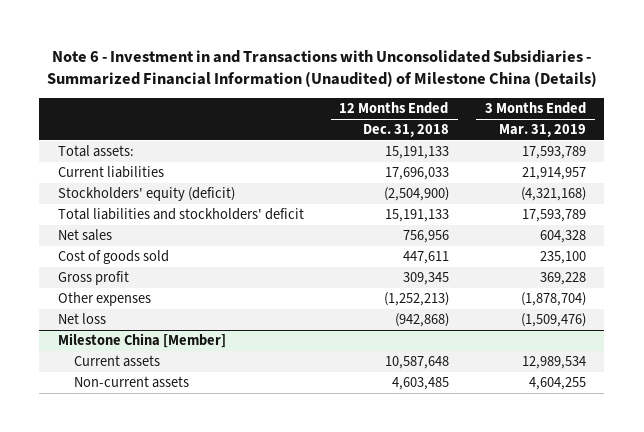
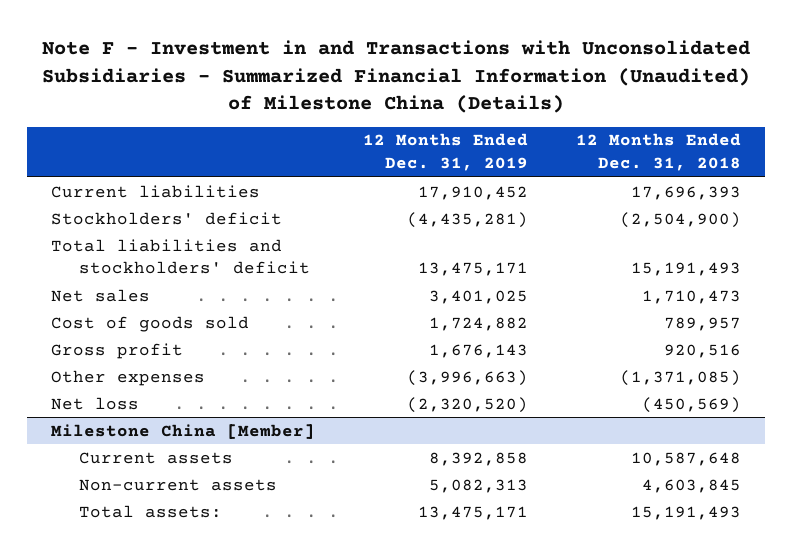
- Note 6 - Investment in and Transactions with Unconsolidated Subsidiaries - Summarized Financial Information (Unaudited) of Milestone China (Details)
+ Note F - Investment in and Transactions with Unconsolidated Subsidiaries - Summarized Financial Information (Unaudited) of Milestone China (Details)
- | 12 Months Ended Dec. 31, 2018 | 3 Months Ended Mar. 31, 2019
+ | 12 Months Ended Dec. 31, 2019 | 12 Months Ended Dec. 31, 2018
- Total assets: | 15,191,133 | 17,593,789
- Current liabilities | 17,696,033 | 21,914,957
- Stockholders' equity (deficit) | (2,504,900) | (4,321,168)
- Total liabilities and stockholders' deficit | 15,191,133 | 17,593,789
- Net sales | 756,956 | 604,328
- Cost of goods sold | 447,611 | 235,100
- Gross profit | 309,345 | 369,228
- Other expenses | (1,252,213) | (1,878,704)
- Net loss | (942,868) | (1,509,476)
+ Current liabilities | 17,910,452 | 17,696,393
+ Stockholders' deficit | (4,435,281) | (2,504,900)
+ Total liabilities and stockholders' deficit | 13,475,171 | 15,191,493
+ Net sales | 3,401,025 | 1,710,473
+ Cost of goods sold | 1,724,882 | 789,957
+ Gross profit | 1,676,143 | 920,516
+ Other expenses | (3,996,663) | (1,371,085)
+ Net loss | (2,320,520) | (450,569)
@ Milestone China [Member]
- Non-current assets | 4,603,485 | 4,604,255
+ Non-current assets | 5,082,313 | 4,603,845
+ Total assets: | 13,475,171 | 15,191,493

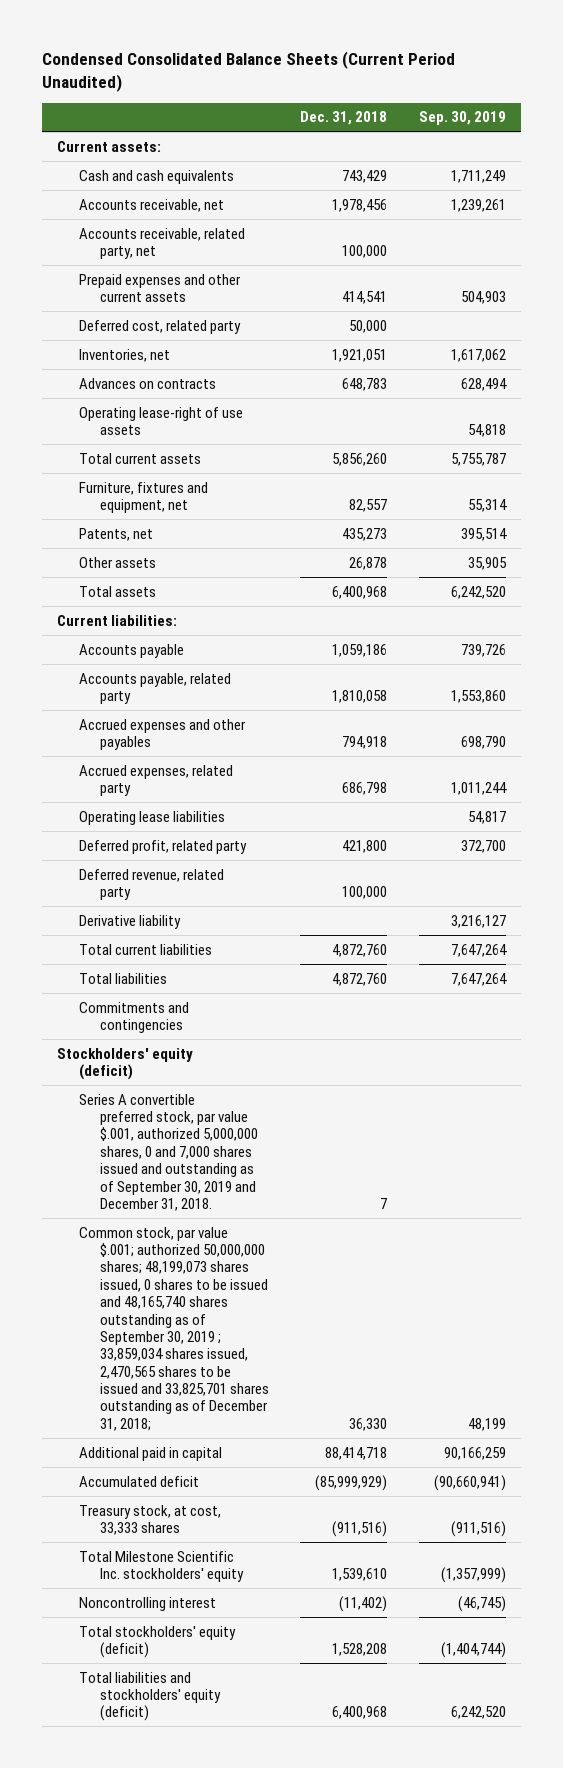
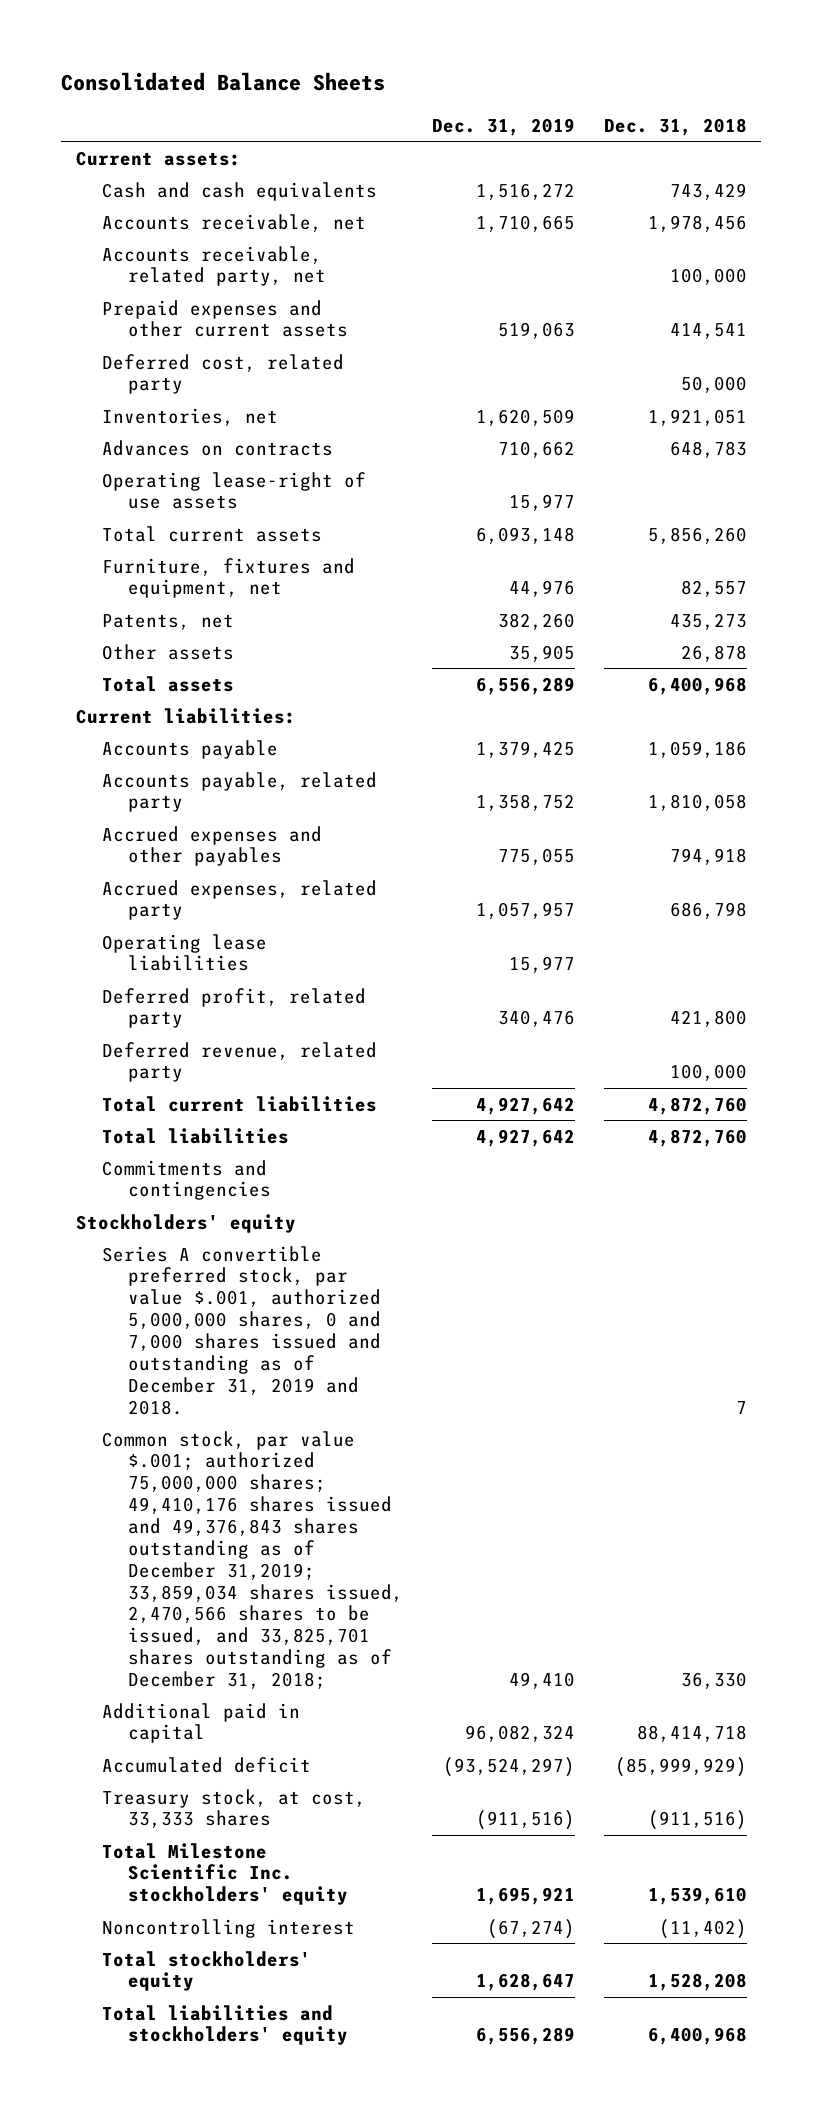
- Condensed Consolidated Balance Sheets (Current Period Unaudited)
+ Consolidated Balance Sheets
- | Dec. 31, 2018 | Sep. 30, 2019
+ | Dec. 31, 2019 | Dec. 31, 2018
- Derivative liability | | 3,216,127
- Stockholders' equity (deficit)
- Series A convertible preferred stock, par value $.001, authorized 5,000,000 shares, 0 and 7,000 shares issued and outstanding as of September 30, 2019 and December 31, 2018. | 7 |
- Common stock, par value $.001; authorized 50,000,000 shares; 48,199,073 shares issued, 0 shares to be issued and 48,165,740 shares outstanding as of September 30, 2019 ; 33,859,034 shares issued, 2,470,565 shares to be issued and 33,825,701 shares outstanding as of December 31, 2018; | 36,330 | 48,199
+ Stockholders' equity
+ Series A convertible preferred stock, par value $.001, authorized 5,000,000 shares, 0 and 7,000 shares issued and outstanding as of December 31, 2019 and 2018. | | 7
+ Common stock, par value $.001; authorized 75,000,000 shares; 49,410,176 shares issued and 49,376,843 shares outstanding as of December 31,2019; 33,859,034 shares issued, 2,470,566 shares to be issued, and 33,825,701 shares outstanding as of December 31, 2018; | 49,410 | 36,330
- Total stockholders' equity (deficit) | 1,528,208 | (1,404,744)
- Total liabilities and stockholders' equity (deficit) | 6,400,968 | 6,242,520
+ Total stockholders' equity | 1,628,647 | 1,528,208
+ Total liabilities and stockholders' equity | 6,556,289 | 6,400,968

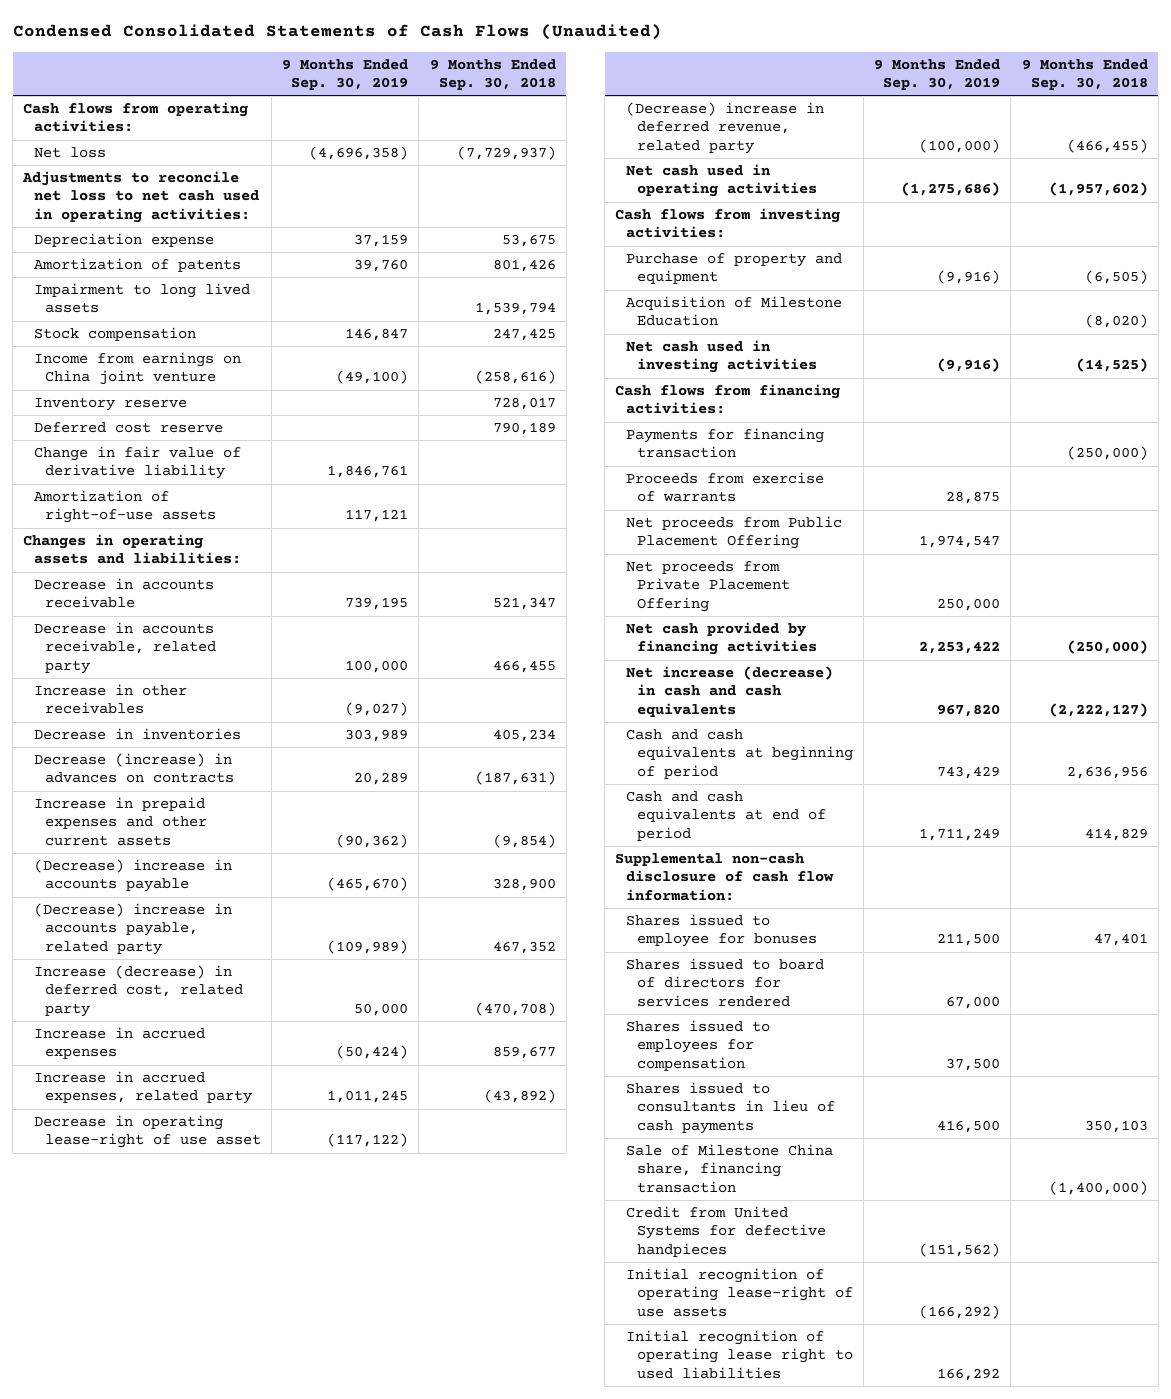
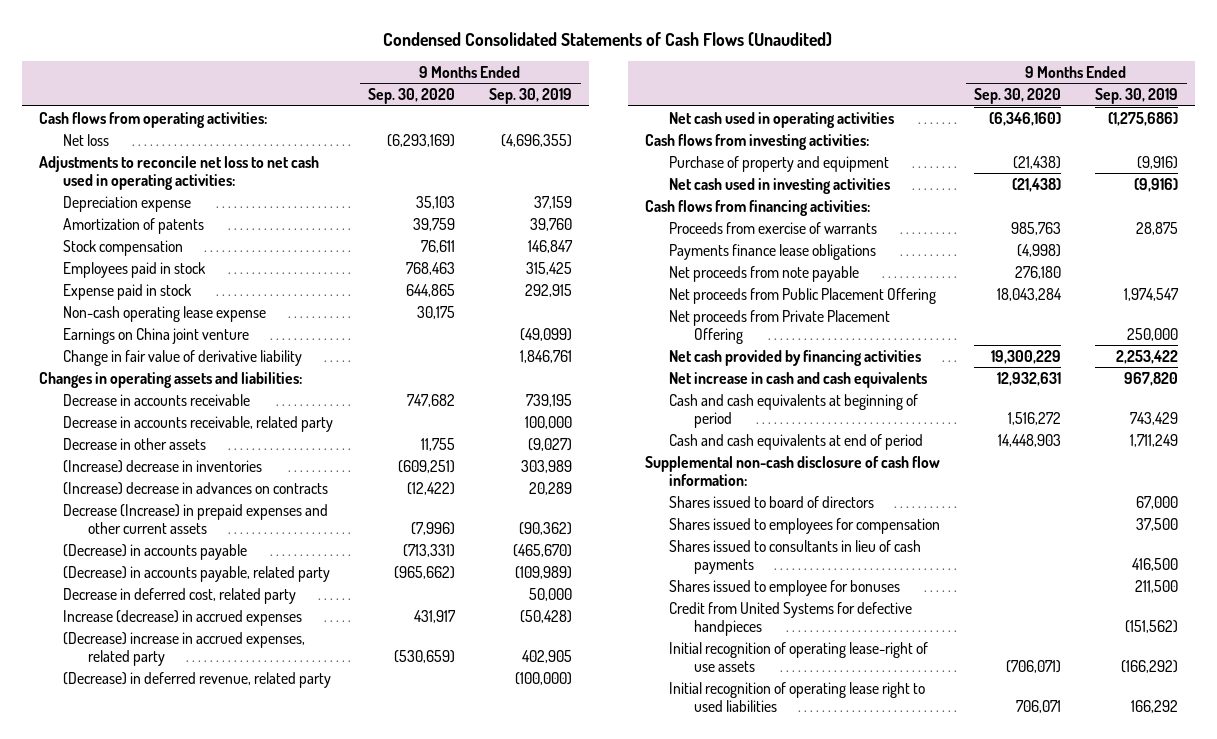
- | 9 Months Ended Sep. 30, 2019 | 9 Months Ended Sep. 30, 2018
+ | 9 Months Ended Sep. 30, 2020 | 9 Months Ended Sep. 30, 2019
- Net loss | (4,696,358) | (7,729,937)
+ Net loss | (6,293,169) | (4,696,355)
- Impairment to long lived assets | | 1,539,794
- Income from earnings on China joint venture | (49,100) | (258,616)
- Inventory reserve | | 728,017
- Deferred cost reserve | | 790,189
+ Employees paid in stock | 768,463 | 315,425
+ Expense paid in stock | 644,865 | 292,915
+ Non-cash operating lease expense | 30,175 |
+ Earnings on China joint venture | | (49,099)
- Amortization of right-of-use assets | 117,121 |
- Increase in other receivables | (9,027) |
- Decrease in inventories | 303,989 | 405,234
- Decrease (increase) in advances on contracts | 20,289 | (187,631)
- Increase in prepaid expenses and other current assets | (90,362) | (9,854)
- (Decrease) increase in accounts payable | (465,670) | 328,900
- (Decrease) increase in accounts payable, related party | (109,989) | 467,352
- Increase (decrease) in deferred cost, related party | 50,000 | (470,708)
- Increase in accrued expenses | (50,424) | 859,677
- Increase in accrued expenses, related party | 1,011,245 | (43,892)
- Decrease in operating lease-right of use asset | (117,122) |
- (Decrease) increase in deferred revenue, related party | (100,000) | (466,455)
+ Decrease in other assets | 11,755 | (9,027)
+ (Increase) decrease in inventories | (609,251) | 303,989
+ (Increase) decrease in advances on contracts | (12,422) | 20,289
+ Decrease (Increase) in prepaid expenses and other current assets | (7,996) | (90,362)
+ (Decrease) in accounts payable | (713,331) | (465,670)
+ (Decrease) in accounts payable, related party | (965,662) | (109,989)
+ Decrease in deferred cost, related party | | 50,000
+ Increase (decrease) in accrued expenses | 431,917 | (50,428)
+ (Decrease) increase in accrued expenses, related party | (530,659) | 402,905
+ (Decrease) in deferred revenue, related party | | (100,000)
- Acquisition of Milestone Education | | (8,020)
- Payments for financing transaction | | (250,000)
+ Payments finance lease obligations | (4,998) |
+ Net proceeds from note payable | 276,180 |
- Net increase (decrease) in cash and cash equivalents | 967,820 | (2,222,127)
+ Net increase in cash and cash equivalents | 12,932,631 | 967,820
- Shares issued to board of directors for services rendered | 67,000 |
+ Shares issued to board of directors | | 67,000
- Sale of Milestone China share, financing transaction | | (1,400,000)
moved down: Shares issued to employee for bonuses | | 211,500

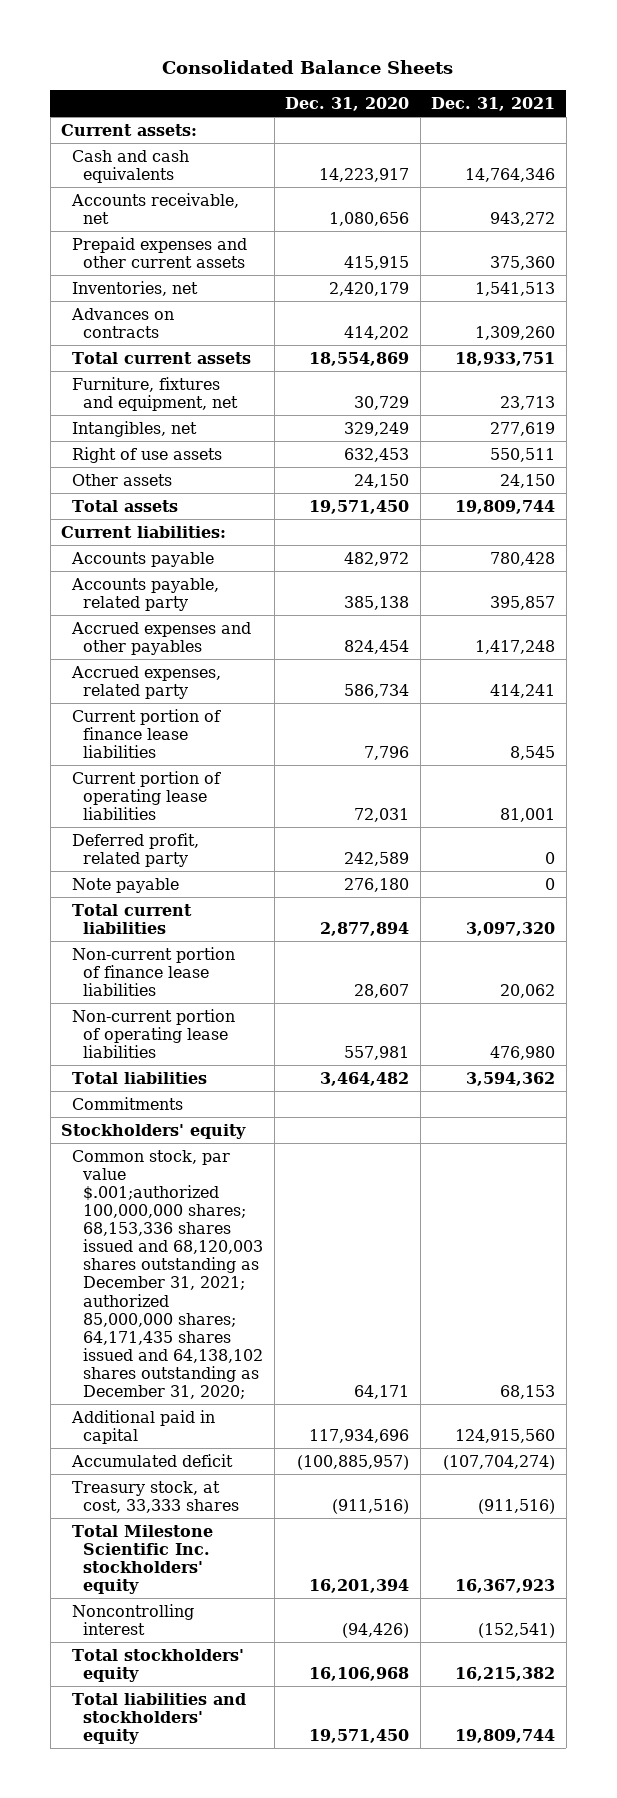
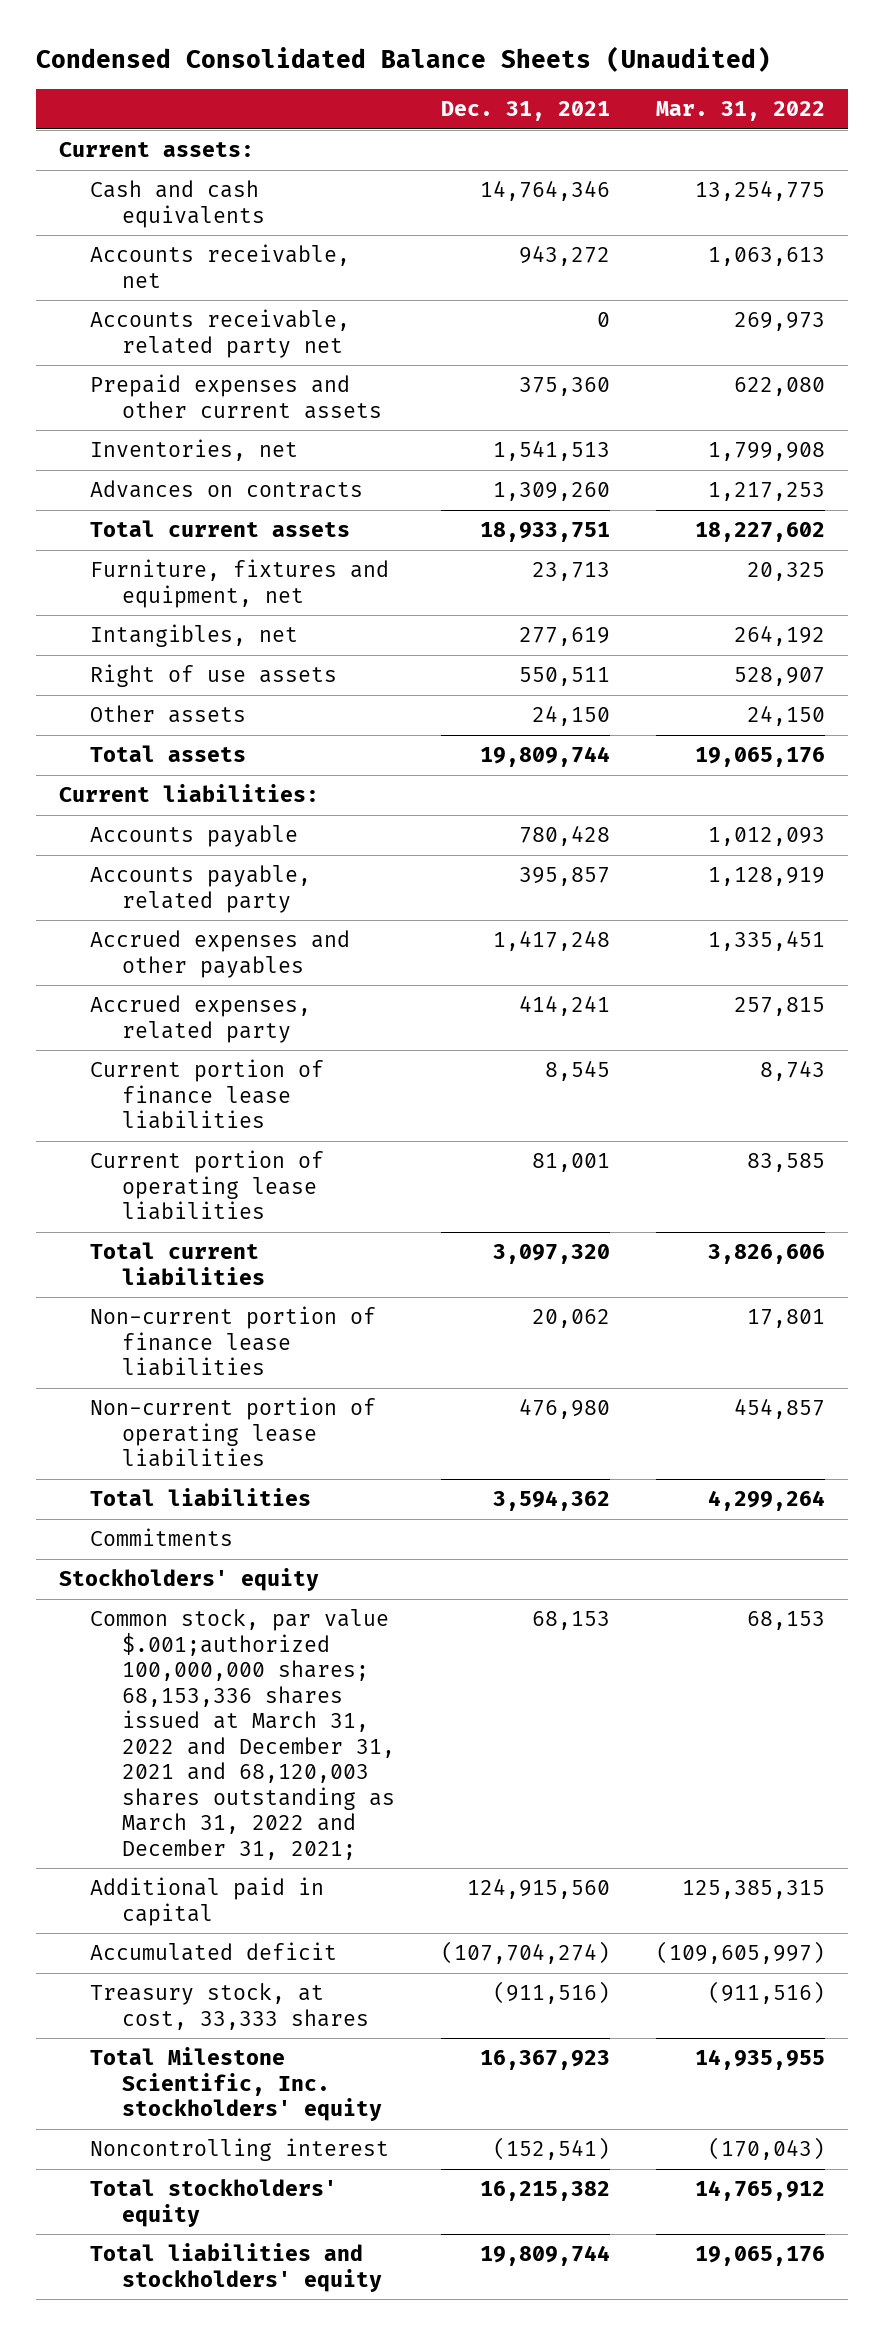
- Consolidated Balance Sheets
+ Condensed Consolidated Balance Sheets (Unaudited)
- | Dec. 31, 2020 | Dec. 31, 2021
+ | Dec. 31, 2021 | Mar. 31, 2022
+ Accounts receivable, related party net | 0 | 269,973
- Deferred profit, related party | 242,589 | 0
- Note payable | 276,180 | 0
- Common stock, par value $.001;authorized 100,000,000 shares; 68,153,336 shares issued and 68,120,003 shares outstanding as December 31, 2021; authorized 85,000,000 shares; 64,171,435 shares issued and 64,138,102 shares outstanding as December 31, 2020; | 64,171 | 68,153
+ Common stock, par value $.001;authorized 100,000,000 shares; 68,153,336 shares issued at March 31, 2022 and December 31, 2021 and 68,120,003 shares outstanding as March 31, 2022 and December 31, 2021; | 68,153 | 68,153
- Total Milestone Scientific Inc. stockholders' equity | 16,201,394 | 16,367,923
+ Total Milestone Scientific, Inc. stockholders' equity | 16,367,923 | 14,935,955

